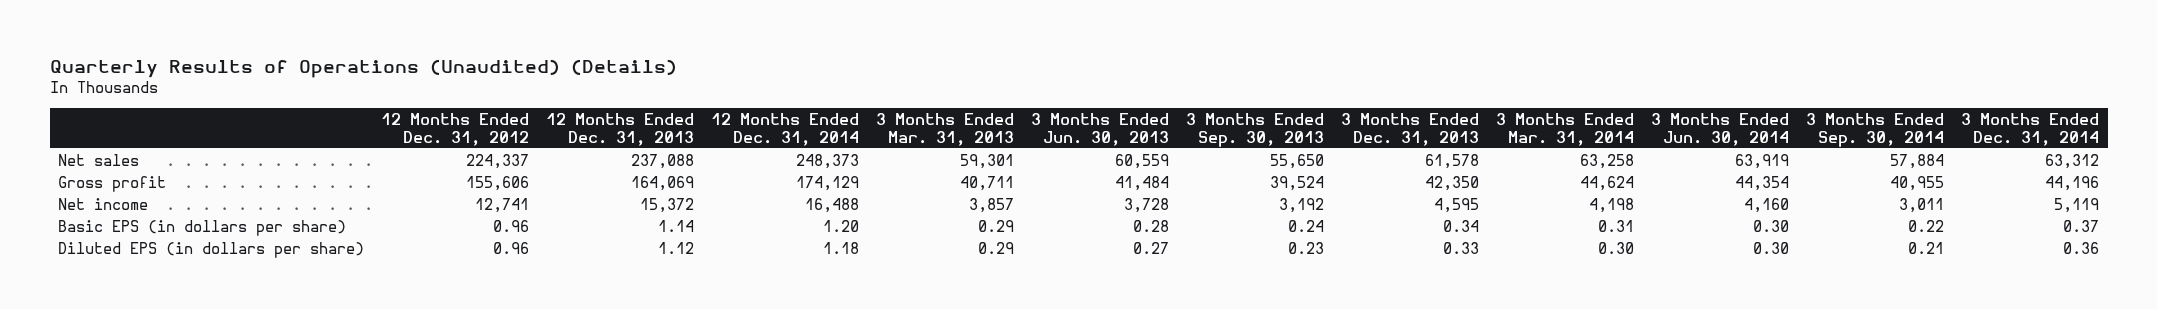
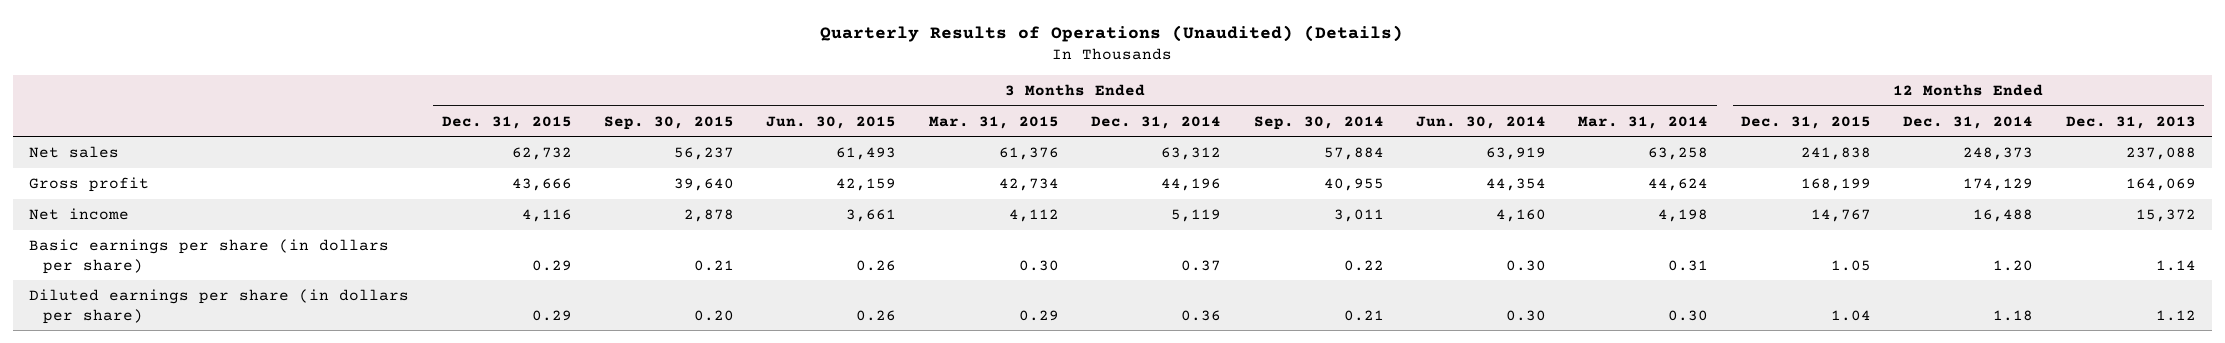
- | 12 Months Ended Dec. 31, 2012 | 12 Months Ended Dec. 31, 2013 | 12 Months Ended Dec. 31, 2014 | 3 Months Ended Mar. 31, 2013 | 3 Months Ended Jun. 30, 2013 | 3 Months Ended Sep. 30, 2013 | 3 Months Ended Dec. 31, 2013 | 3 Months Ended Mar. 31, 2014 | 3 Months Ended Jun. 30, 2014 | 3 Months Ended Sep. 30, 2014 | 3 Months Ended Dec. 31, 2014
+ | 3 Months Ended Dec. 31, 2015 | 3 Months Ended Sep. 30, 2015 | 3 Months Ended Jun. 30, 2015 | 3 Months Ended Mar. 31, 2015 | 3 Months Ended Dec. 31, 2014 | 3 Months Ended Sep. 30, 2014 | 3 Months Ended Jun. 30, 2014 | 3 Months Ended Mar. 31, 2014 | 12 Months Ended Dec. 31, 2015 | 12 Months Ended Dec. 31, 2014 | 12 Months Ended Dec. 31, 2013
- Basic EPS (in dollars per share) | 0.96 | 1.14 | 1.20 | 0.29 | 0.28 | 0.24 | 0.34 | 0.31 | 0.30 | 0.22 | 0.37
- Diluted EPS (in dollars per share) | 0.96 | 1.12 | 1.18 | 0.29 | 0.27 | 0.23 | 0.33 | 0.30 | 0.30 | 0.21 | 0.36
+ Basic earnings per share (in dollars per share) | 0.29 | 0.21 | 0.26 | 0.30 | 0.37 | 0.22 | 0.30 | 0.31 | 1.05 | 1.20 | 1.14
+ Diluted earnings per share (in dollars per share) | 0.29 | 0.20 | 0.26 | 0.29 | 0.36 | 0.21 | 0.30 | 0.30 | 1.04 | 1.18 | 1.12

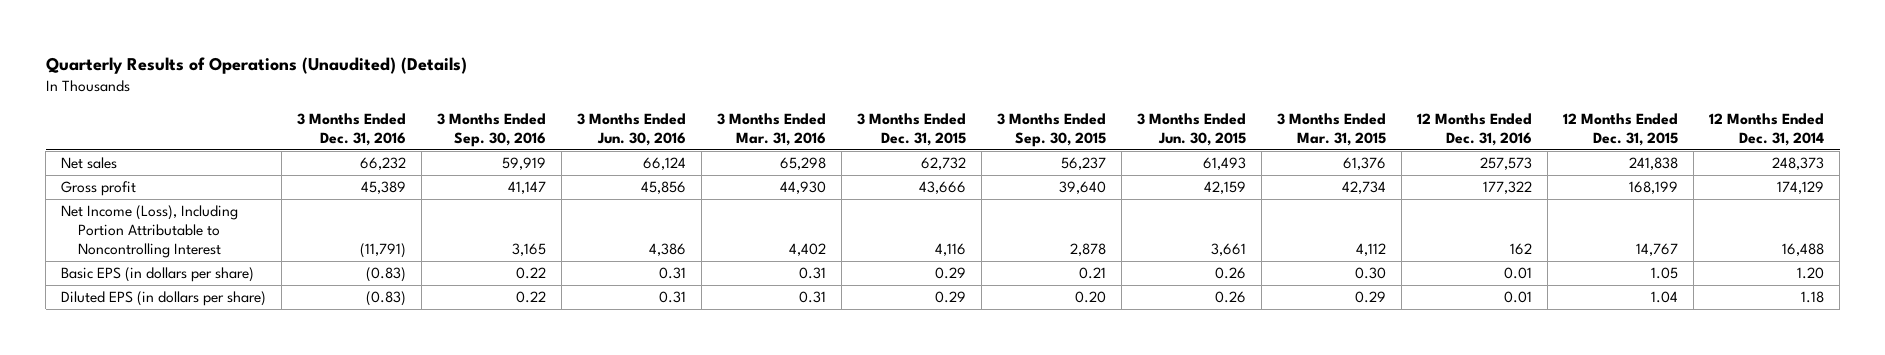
- | 3 Months Ended Dec. 31, 2015 | 3 Months Ended Sep. 30, 2015 | 3 Months Ended Jun. 30, 2015 | 3 Months Ended Mar. 31, 2015 | 3 Months Ended Dec. 31, 2014 | 3 Months Ended Sep. 30, 2014 | 3 Months Ended Jun. 30, 2014 | 3 Months Ended Mar. 31, 2014 | 12 Months Ended Dec. 31, 2015 | 12 Months Ended Dec. 31, 2014 | 12 Months Ended Dec. 31, 2013
+ | 3 Months Ended Dec. 31, 2016 | 3 Months Ended Sep. 30, 2016 | 3 Months Ended Jun. 30, 2016 | 3 Months Ended Mar. 31, 2016 | 3 Months Ended Dec. 31, 2015 | 3 Months Ended Sep. 30, 2015 | 3 Months Ended Jun. 30, 2015 | 3 Months Ended Mar. 31, 2015 | 12 Months Ended Dec. 31, 2016 | 12 Months Ended Dec. 31, 2015 | 12 Months Ended Dec. 31, 2014
- Net income | 4,116 | 2,878 | 3,661 | 4,112 | 5,119 | 3,011 | 4,160 | 4,198 | 14,767 | 16,488 | 15,372
- Basic earnings per share (in dollars per share) | 0.29 | 0.21 | 0.26 | 0.30 | 0.37 | 0.22 | 0.30 | 0.31 | 1.05 | 1.20 | 1.14
- Diluted earnings per share (in dollars per share) | 0.29 | 0.20 | 0.26 | 0.29 | 0.36 | 0.21 | 0.30 | 0.30 | 1.04 | 1.18 | 1.12
+ Net Income (Loss), Including Portion Attributable to Noncontrolling Interest | (11,791) | 3,165 | 4,386 | 4,402 | 4,116 | 2,878 | 3,661 | 4,112 | 162 | 14,767 | 16,488
+ Basic EPS (in dollars per share) | (0.83) | 0.22 | 0.31 | 0.31 | 0.29 | 0.21 | 0.26 | 0.30 | 0.01 | 1.05 | 1.20
+ Diluted EPS (in dollars per share) | (0.83) | 0.22 | 0.31 | 0.31 | 0.29 | 0.20 | 0.26 | 0.29 | 0.01 | 1.04 | 1.18

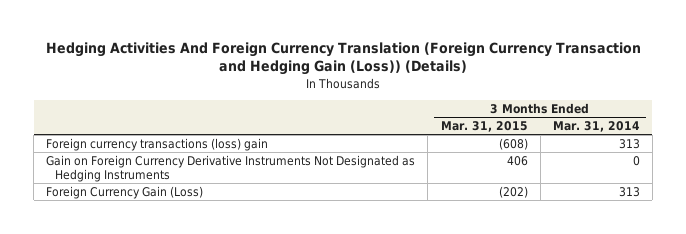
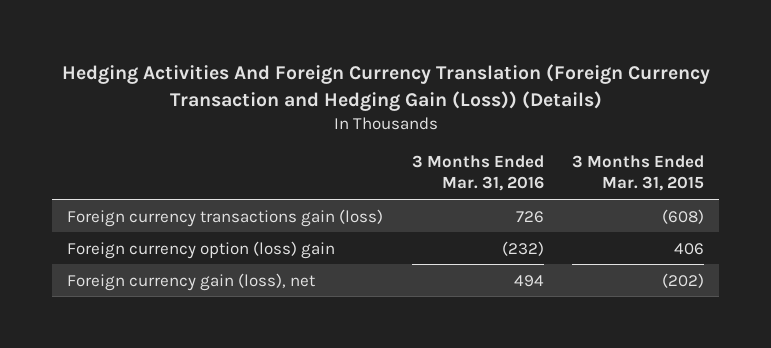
- | 3 Months Ended Mar. 31, 2015 | 3 Months Ended Mar. 31, 2014
+ | 3 Months Ended Mar. 31, 2016 | 3 Months Ended Mar. 31, 2015
- Foreign currency transactions (loss) gain | (608) | 313
- Gain on Foreign Currency Derivative Instruments Not Designated as Hedging Instruments | 406 | 0
- Foreign Currency Gain (Loss) | (202) | 313
+ Foreign currency transactions gain (loss) | 726 | (608)
+ Foreign currency option (loss) gain | (232) | 406
+ Foreign currency gain (loss), net | 494 | (202)

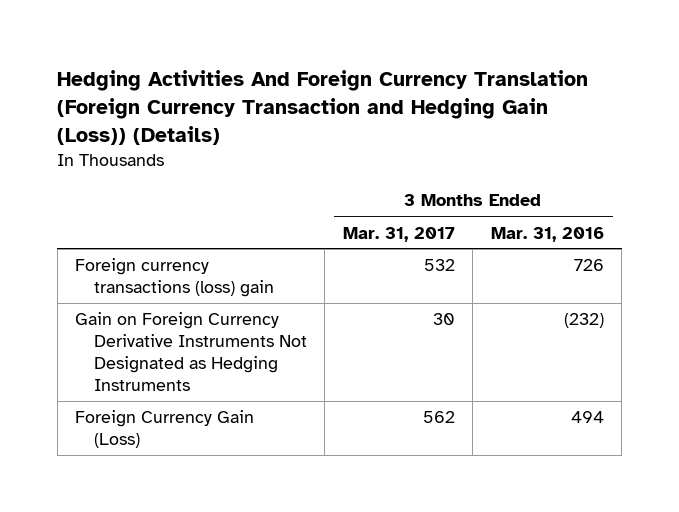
- | 3 Months Ended Mar. 31, 2016 | 3 Months Ended Mar. 31, 2015
+ | 3 Months Ended Mar. 31, 2017 | 3 Months Ended Mar. 31, 2016
- Foreign currency transactions gain (loss) | 726 | (608)
- Foreign currency option (loss) gain | (232) | 406
- Foreign currency gain (loss), net | 494 | (202)
+ Foreign currency transactions (loss) gain | 532 | 726
+ Gain on Foreign Currency Derivative Instruments Not Designated as Hedging Instruments | 30 | (232)
+ Foreign Currency Gain (Loss) | 562 | 494

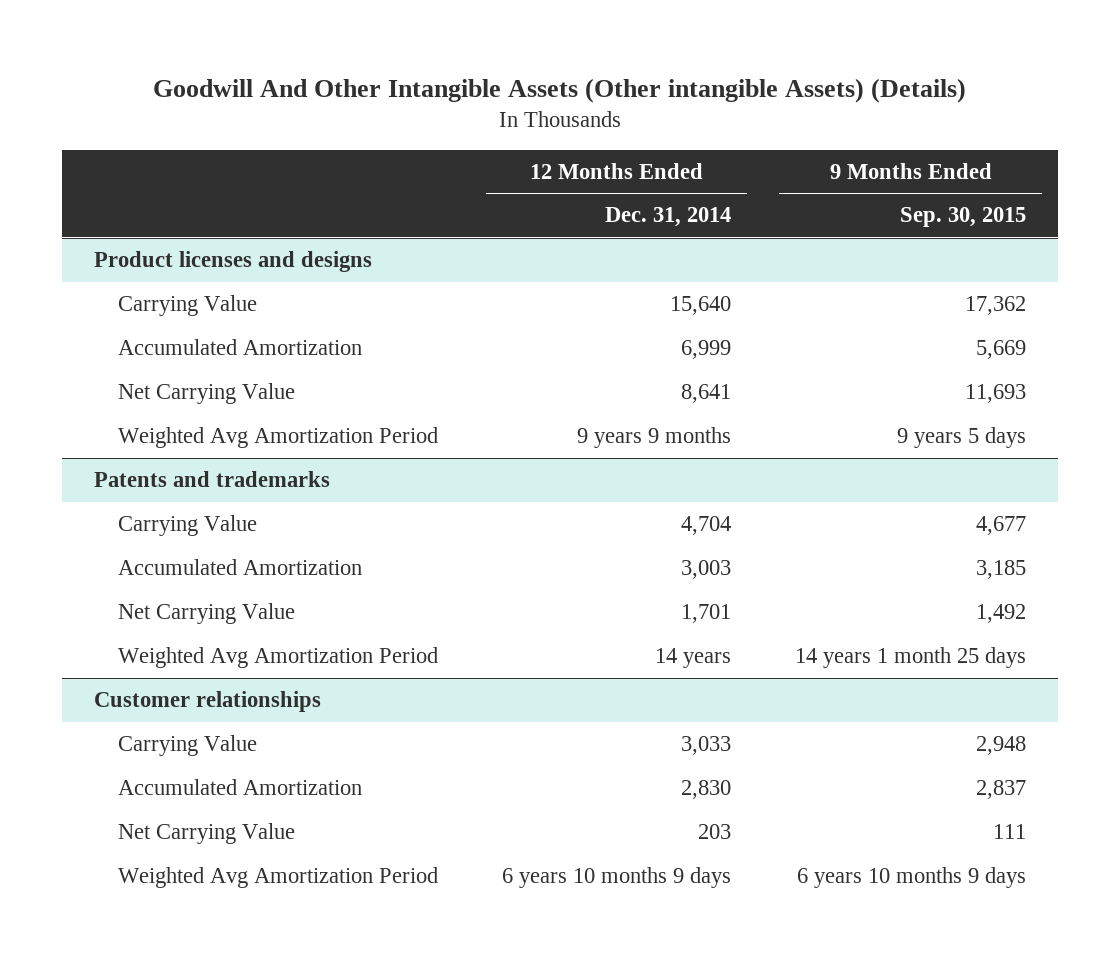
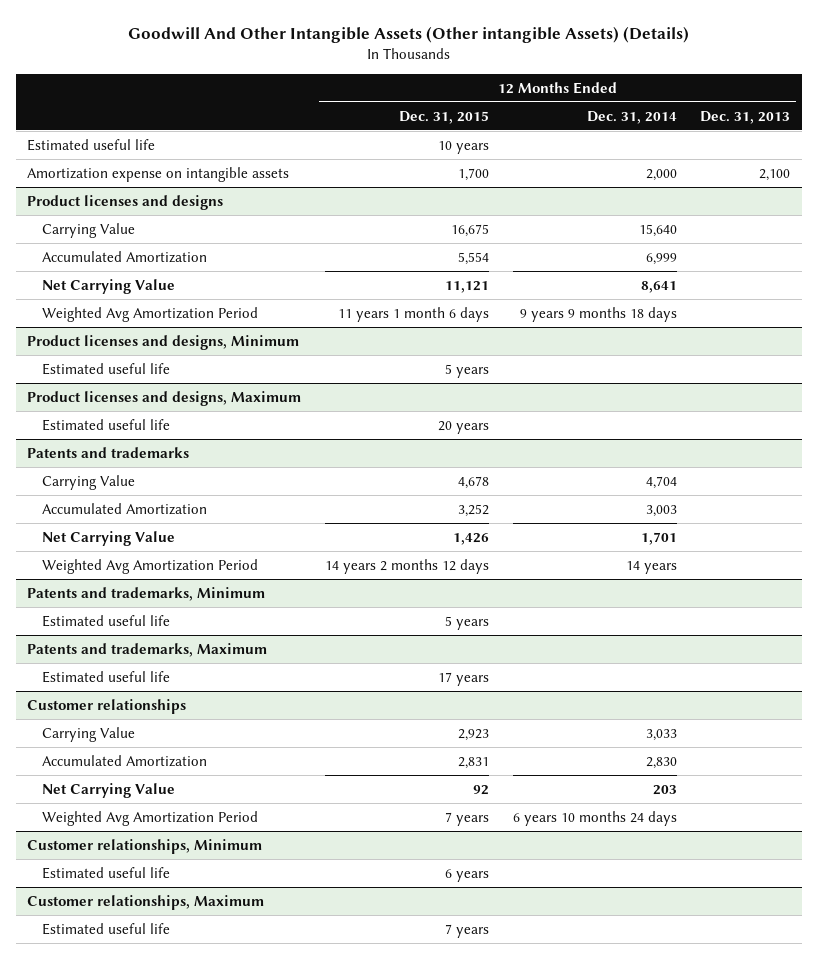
- | 12 Months Ended Dec. 31, 2014 | 9 Months Ended Sep. 30, 2015
+ | 12 Months Ended Dec. 31, 2015 | 12 Months Ended Dec. 31, 2014 | 12 Months Ended Dec. 31, 2013
+ Estimated useful life | 10 years | |
+ Amortization expense on intangible assets | 1,700 | 2,000 | 2,100
@ Product licenses and designs
- Weighted Avg Amortization Period | 9 years 9 months | 9 years 5 days
+ Weighted Avg Amortization Period | 11 years 1 month 6 days | 9 years 9 months 18 days |
+ Product licenses and designs, Minimum
+ Estimated useful life | 5 years | |
+ Product licenses and designs, Maximum
+ Estimated useful life | 20 years | |
+ Patents and trademarks, Minimum
+ Estimated useful life | 5 years | |
+ Patents and trademarks, Maximum
+ Estimated useful life | 17 years | |
@ Customer relationships
- Weighted Avg Amortization Period | 6 years 10 months 9 days | 6 years 10 months 9 days
+ Weighted Avg Amortization Period | 7 years | 6 years 10 months 24 days |
+ Customer relationships, Minimum
+ Estimated useful life | 6 years | |
+ Customer relationships, Maximum
+ Estimated useful life | 7 years | |

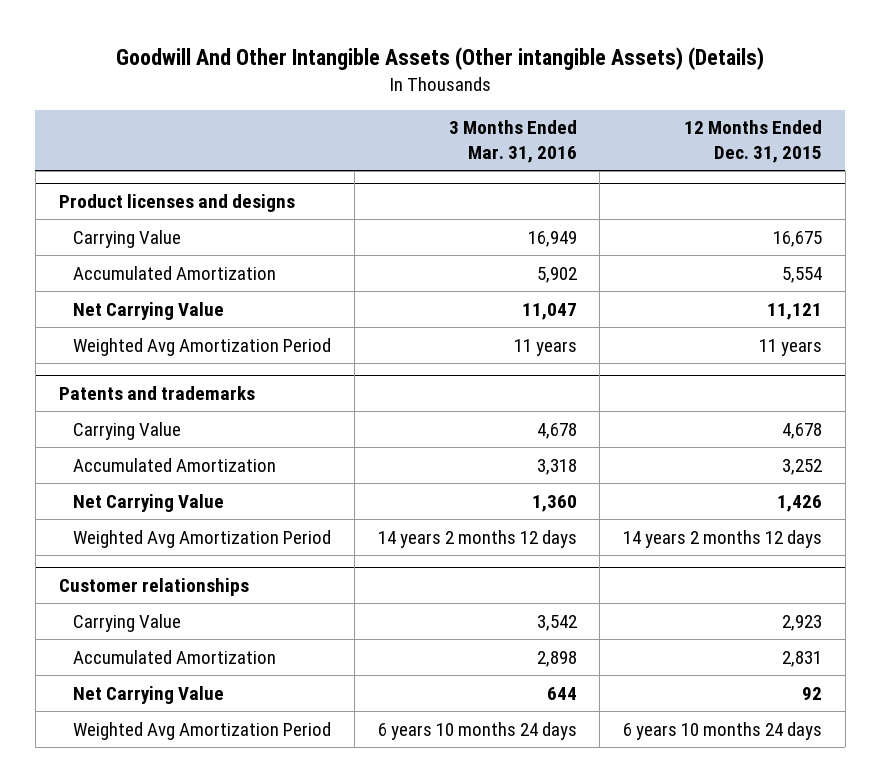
- | 12 Months Ended Dec. 31, 2015 | 12 Months Ended Dec. 31, 2014 | 12 Months Ended Dec. 31, 2013
+ | 3 Months Ended Mar. 31, 2016 | 12 Months Ended Dec. 31, 2015
- Estimated useful life | 10 years | |
- Amortization expense on intangible assets | 1,700 | 2,000 | 2,100
@ Product licenses and designs
- Weighted Avg Amortization Period | 11 years 1 month 6 days | 9 years 9 months 18 days |
- Product licenses and designs, Minimum
- Estimated useful life | 5 years | |
- Product licenses and designs, Maximum
- Estimated useful life | 20 years | |
@ Product licenses and designs
+ Weighted Avg Amortization Period | 11 years | 11 years
- Patents and trademarks, Minimum
- Estimated useful life | 5 years | |
- Patents and trademarks, Maximum
- Estimated useful life | 17 years | |
@ Customer relationships
- Weighted Avg Amortization Period | 7 years | 6 years 10 months 24 days |
- Customer relationships, Minimum
- Estimated useful life | 6 years | |
- Customer relationships, Maximum
- Estimated useful life | 7 years | |
@ Customer relationships
+ Weighted Avg Amortization Period | 6 years 10 months 24 days | 6 years 10 months 24 days

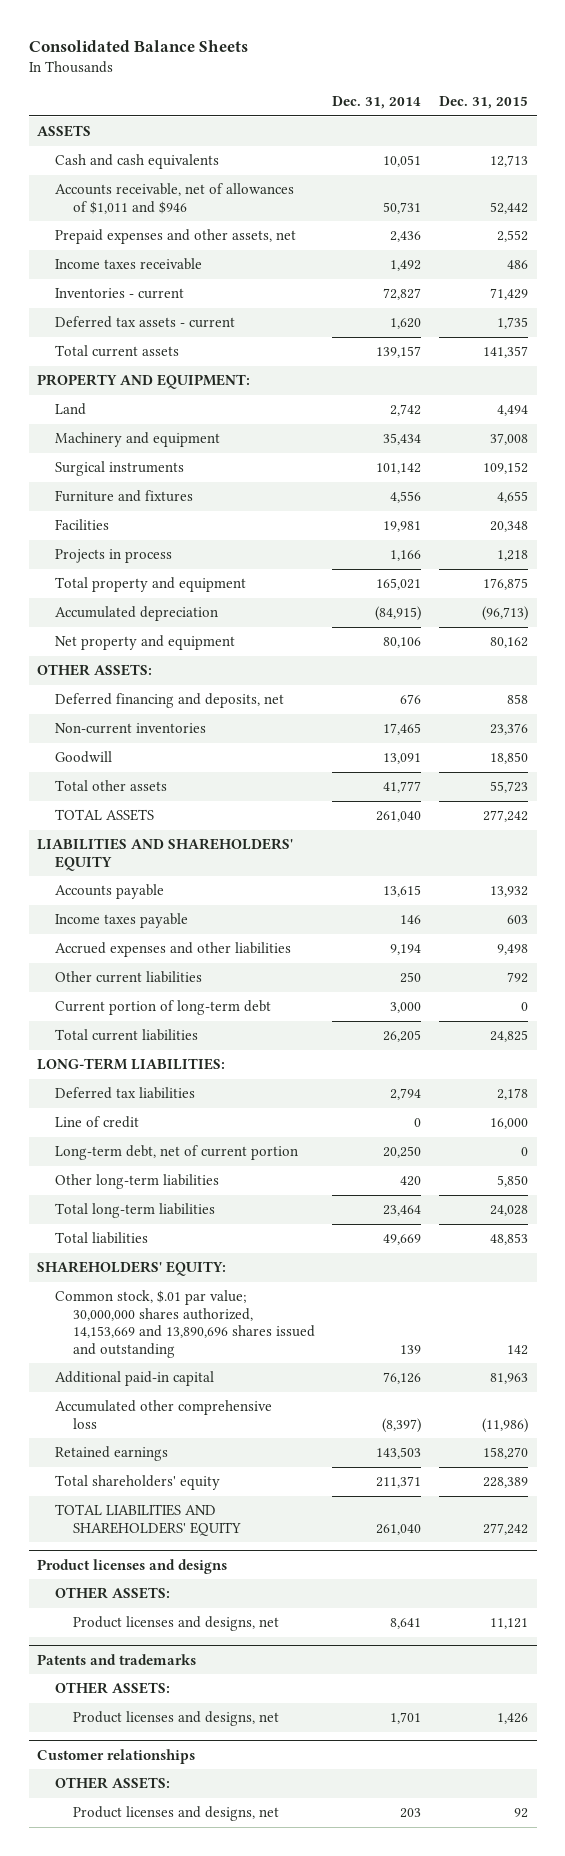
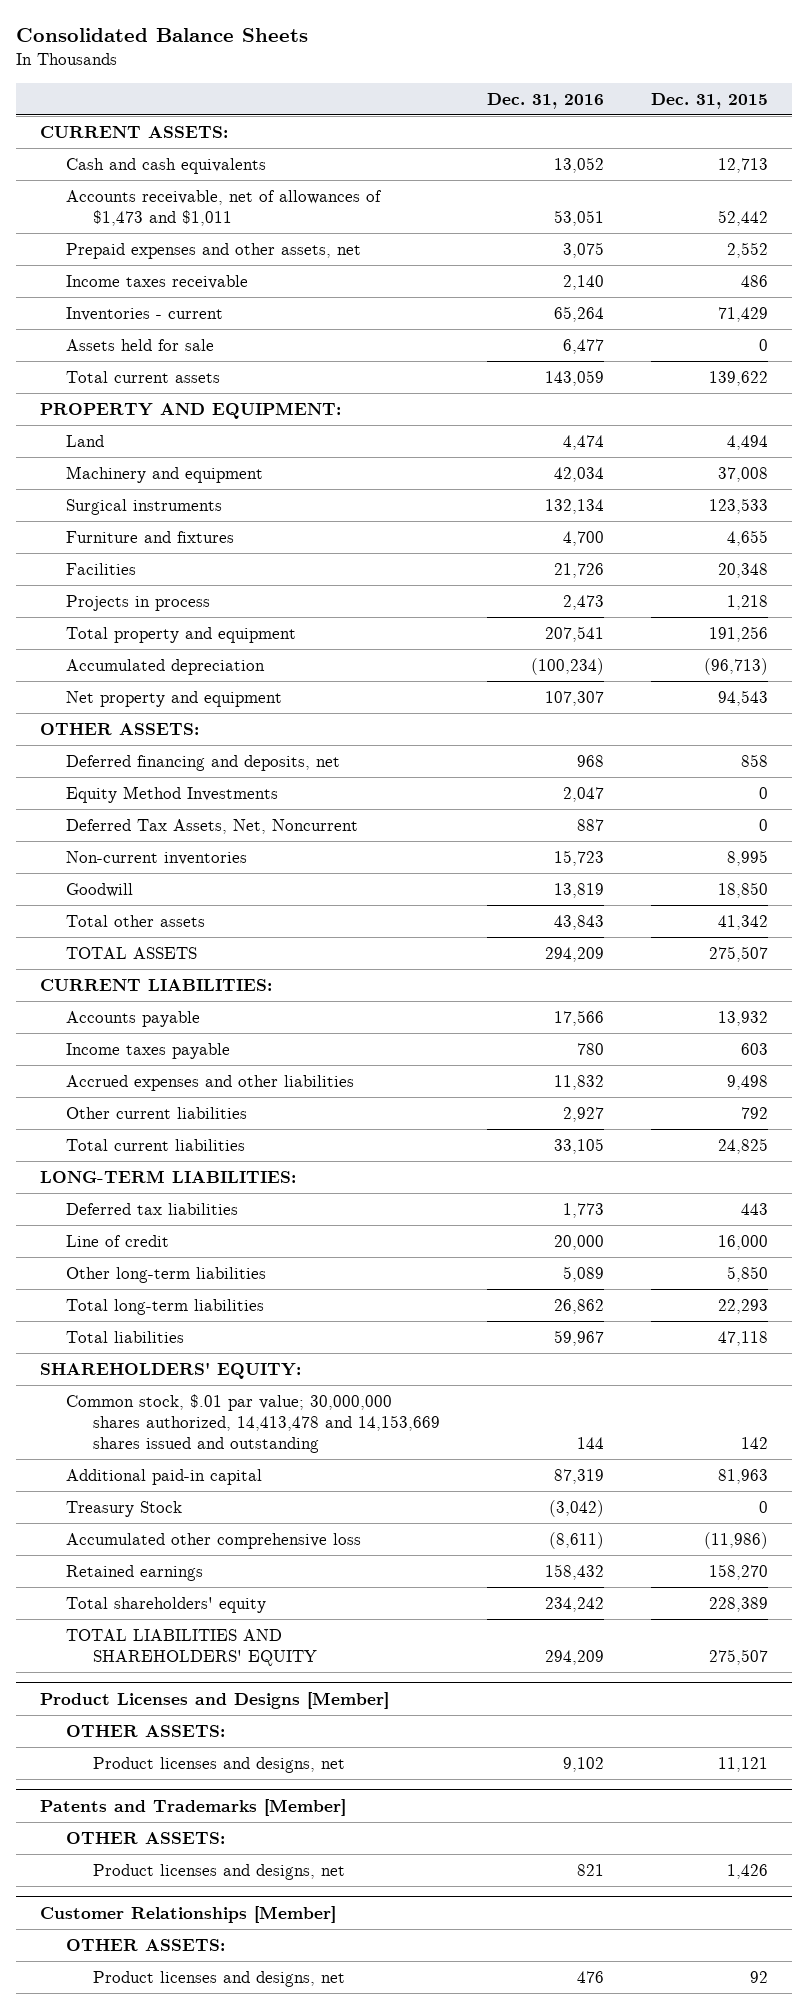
- | Dec. 31, 2014 | Dec. 31, 2015
+ | Dec. 31, 2016 | Dec. 31, 2015
- ASSETS
+ CURRENT ASSETS:
- Accounts receivable, net of allowances of $1,011 and $946 | 50,731 | 52,442
+ Accounts receivable, net of allowances of $1,473 and $1,011 | 53,051 | 52,442
- Deferred tax assets - current | 1,620 | 1,735
- Total current assets | 139,157 | 141,357
+ Assets held for sale | 6,477 | 0
+ Total current assets | 143,059 | 139,622
- Surgical instruments | 101,142 | 109,152
+ Surgical instruments | 132,134 | 123,533
- Total property and equipment | 165,021 | 176,875
+ Total property and equipment | 207,541 | 191,256
- Net property and equipment | 80,106 | 80,162
+ Net property and equipment | 107,307 | 94,543
- Non-current inventories | 17,465 | 23,376
+ Equity Method Investments | 2,047 | 0
+ Deferred Tax Assets, Net, Noncurrent | 887 | 0
+ Non-current inventories | 15,723 | 8,995
- Total other assets | 41,777 | 55,723
- TOTAL ASSETS | 261,040 | 277,242
- LIABILITIES AND SHAREHOLDERS' EQUITY
+ Total other assets | 43,843 | 41,342
+ TOTAL ASSETS | 294,209 | 275,507
+ CURRENT LIABILITIES:
- Current portion of long-term debt | 3,000 | 0
- Deferred tax liabilities | 2,794 | 2,178
+ Deferred tax liabilities | 1,773 | 443
- Long-term debt, net of current portion | 20,250 | 0
- Total long-term liabilities | 23,464 | 24,028
- Total liabilities | 49,669 | 48,853
+ Total long-term liabilities | 26,862 | 22,293
+ Total liabilities | 59,967 | 47,118
- Common stock, $.01 par value; 30,000,000 shares authorized, 14,153,669 and 13,890,696 shares issued and outstanding | 139 | 142
+ Common stock, $.01 par value; 30,000,000 shares authorized, 14,413,478 and 14,153,669 shares issued and outstanding | 144 | 142
+ Treasury Stock | (3,042) | 0
- TOTAL LIABILITIES AND SHAREHOLDERS' EQUITY | 261,040 | 277,242
- Product licenses and designs
+ TOTAL LIABILITIES AND SHAREHOLDERS' EQUITY | 294,209 | 275,507
+ Product Licenses and Designs [Member]
- Patents and trademarks
+ Patents and Trademarks [Member]
- Customer relationships
+ Customer Relationships [Member]

